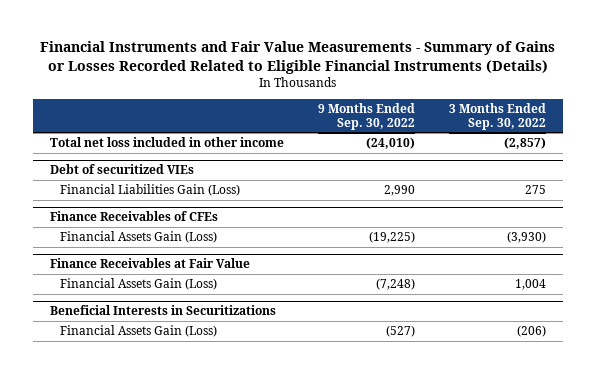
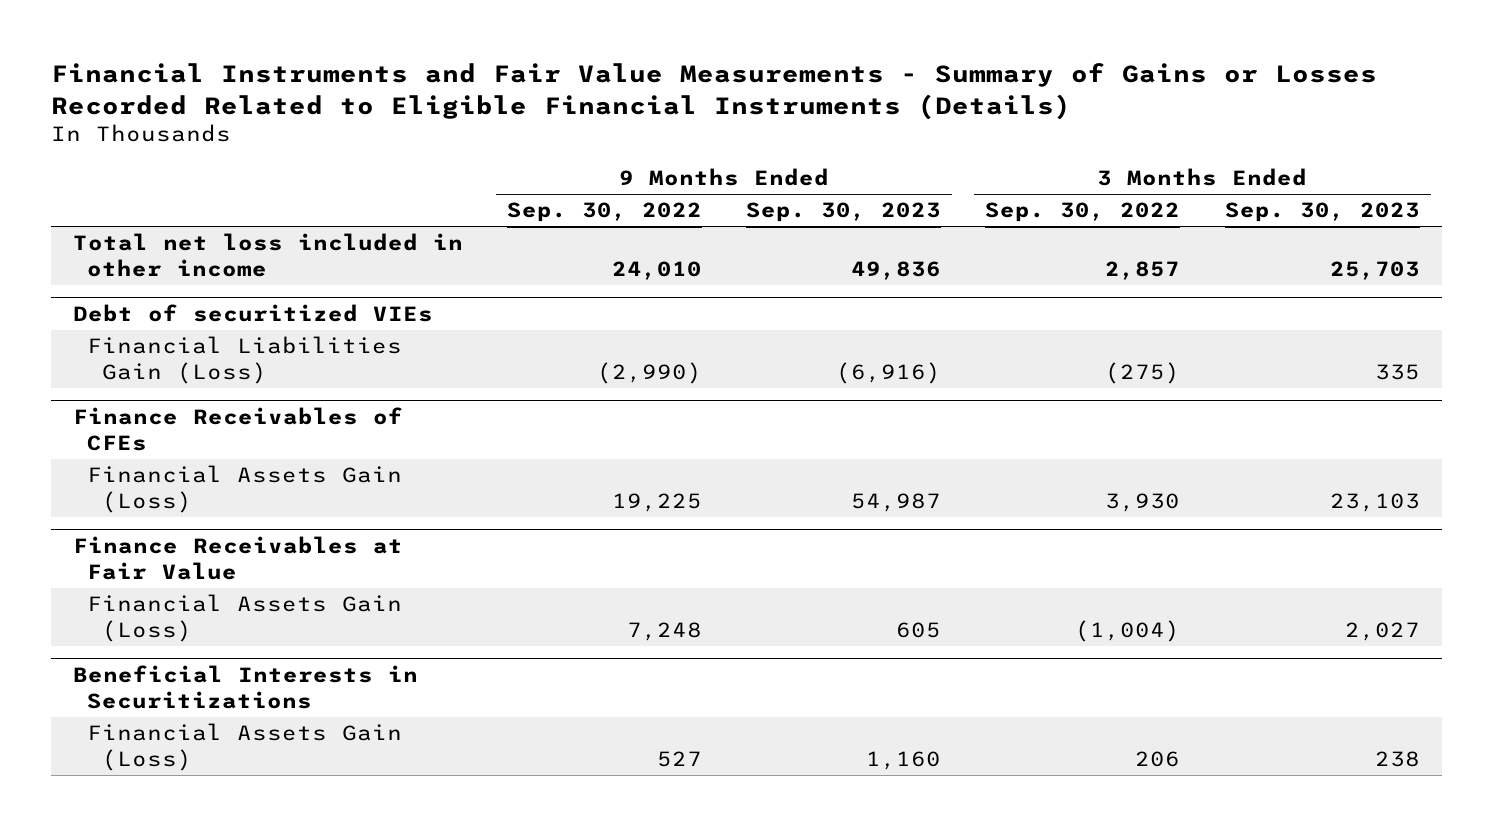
- | 9 Months Ended Sep. 30, 2022 | 3 Months Ended Sep. 30, 2022
+ | 9 Months Ended Sep. 30, 2022 | 9 Months Ended Sep. 30, 2023 | 3 Months Ended Sep. 30, 2022 | 3 Months Ended Sep. 30, 2023
- Total net loss included in other income | (24,010) | (2,857)
+ Total net loss included in other income | 24,010 | 49,836 | 2,857 | 25,703
@ Debt of securitized VIEs
- Financial Liabilities Gain (Loss) | 2,990 | 275
+ Financial Liabilities Gain (Loss) | (2,990) | (6,916) | (275) | 335
@ Finance Receivables of CFEs
- Financial Assets Gain (Loss) | (19,225) | (3,930)
+ Financial Assets Gain (Loss) | 19,225 | 54,987 | 3,930 | 23,103
@ Finance Receivables at Fair Value
- Financial Assets Gain (Loss) | (7,248) | 1,004
+ Financial Assets Gain (Loss) | 7,248 | 605 | (1,004) | 2,027
@ Beneficial Interests in Securitizations
- Financial Assets Gain (Loss) | (527) | (206)
+ Financial Assets Gain (Loss) | 527 | 1,160 | 206 | 238

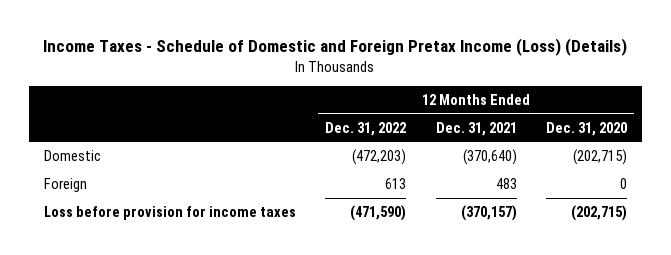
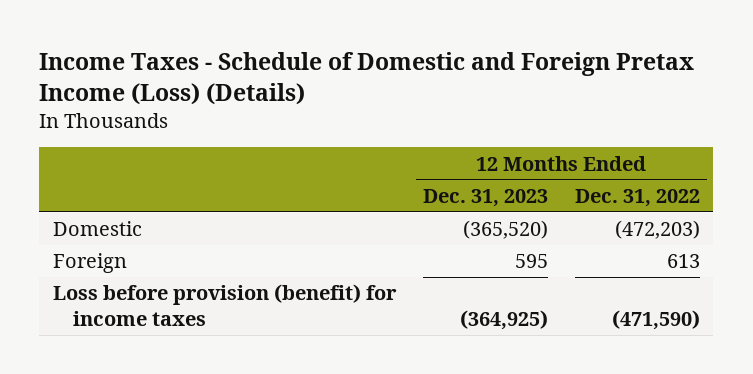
- | 12 Months Ended Dec. 31, 2022 | 12 Months Ended Dec. 31, 2021 | 12 Months Ended Dec. 31, 2020
+ | 12 Months Ended Dec. 31, 2023 | 12 Months Ended Dec. 31, 2022
- Loss before provision for income taxes | (471,590) | (370,157) | (202,715)
+ Loss before provision (benefit) for income taxes | (364,925) | (471,590)

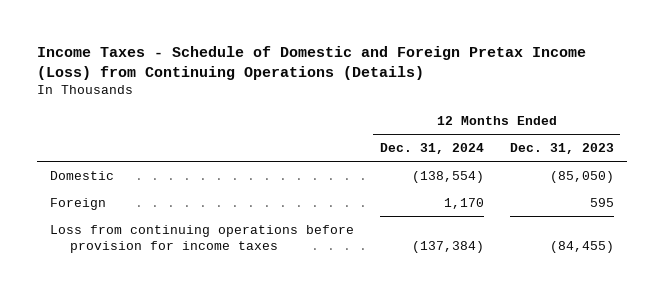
- Income Taxes - Schedule of Domestic and Foreign Pretax Income (Loss) (Details)
+ Income Taxes - Schedule of Domestic and Foreign Pretax Income (Loss) from Continuing Operations (Details)
- | 12 Months Ended Dec. 31, 2023 | 12 Months Ended Dec. 31, 2022
+ | 12 Months Ended Dec. 31, 2024 | 12 Months Ended Dec. 31, 2023
- Domestic | (365,520) | (472,203)
+ Domestic | (138,554) | (85,050)
- Loss before provision (benefit) for income taxes | (364,925) | (471,590)
+ Loss from continuing operations before provision for income taxes | (137,384) | (84,455)

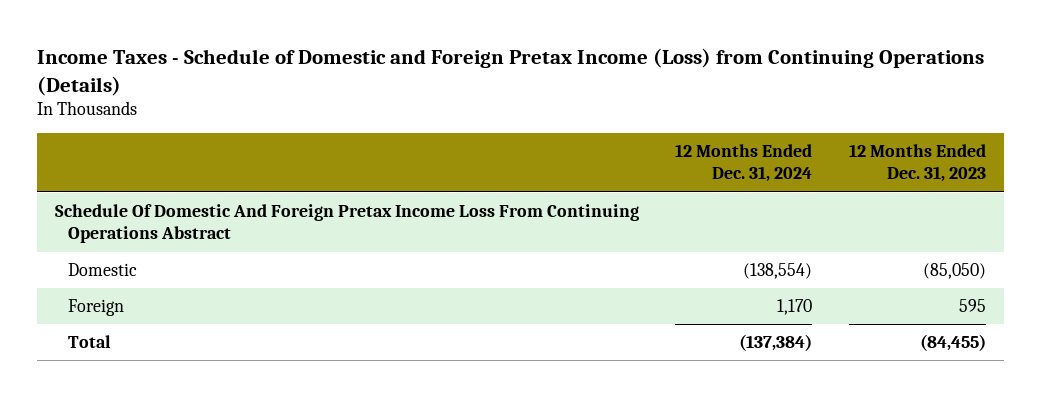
+ Schedule Of Domestic And Foreign Pretax Income Loss From Continuing Operations Abstract
- Loss from continuing operations before provision for income taxes | (137,384) | (84,455)
+ Total | (137,384) | (84,455)

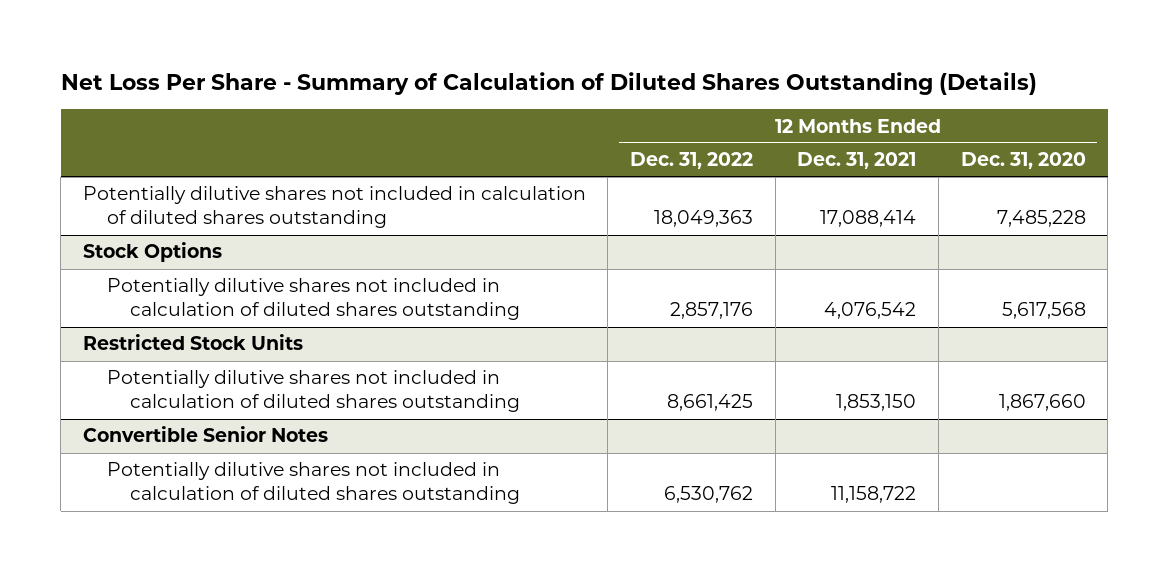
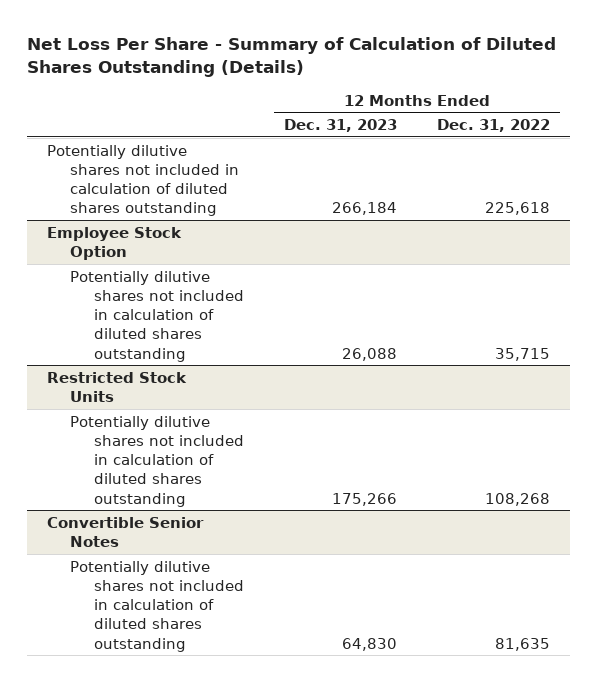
- | 12 Months Ended Dec. 31, 2022 | 12 Months Ended Dec. 31, 2021 | 12 Months Ended Dec. 31, 2020
+ | 12 Months Ended Dec. 31, 2023 | 12 Months Ended Dec. 31, 2022
- Potentially dilutive shares not included in calculation of diluted shares outstanding | 18,049,363 | 17,088,414 | 7,485,228
- Stock Options
- Potentially dilutive shares not included in calculation of diluted shares outstanding | 2,857,176 | 4,076,542 | 5,617,568
+ Potentially dilutive shares not included in calculation of diluted shares outstanding | 266,184 | 225,618
+ Employee Stock Option
+ Potentially dilutive shares not included in calculation of diluted shares outstanding | 26,088 | 35,715
@ Restricted Stock Units
- Potentially dilutive shares not included in calculation of diluted shares outstanding | 8,661,425 | 1,853,150 | 1,867,660
+ Potentially dilutive shares not included in calculation of diluted shares outstanding | 175,266 | 108,268
@ Convertible Senior Notes
- Potentially dilutive shares not included in calculation of diluted shares outstanding | 6,530,762 | 11,158,722 |
+ Potentially dilutive shares not included in calculation of diluted shares outstanding | 64,830 | 81,635

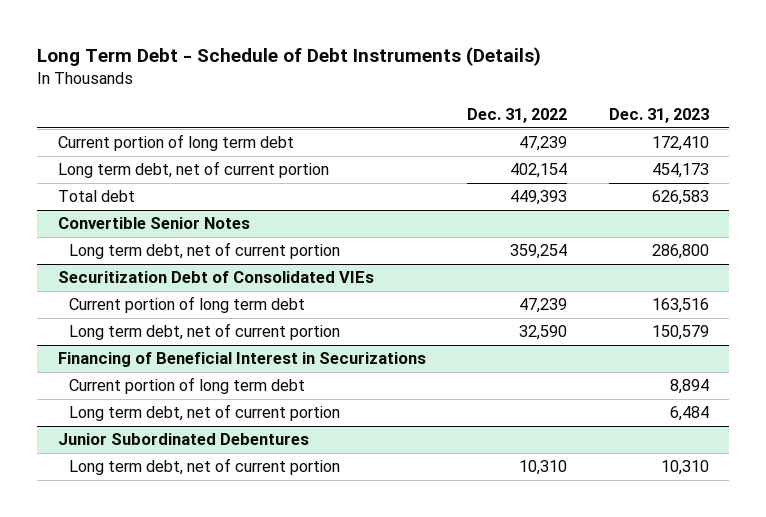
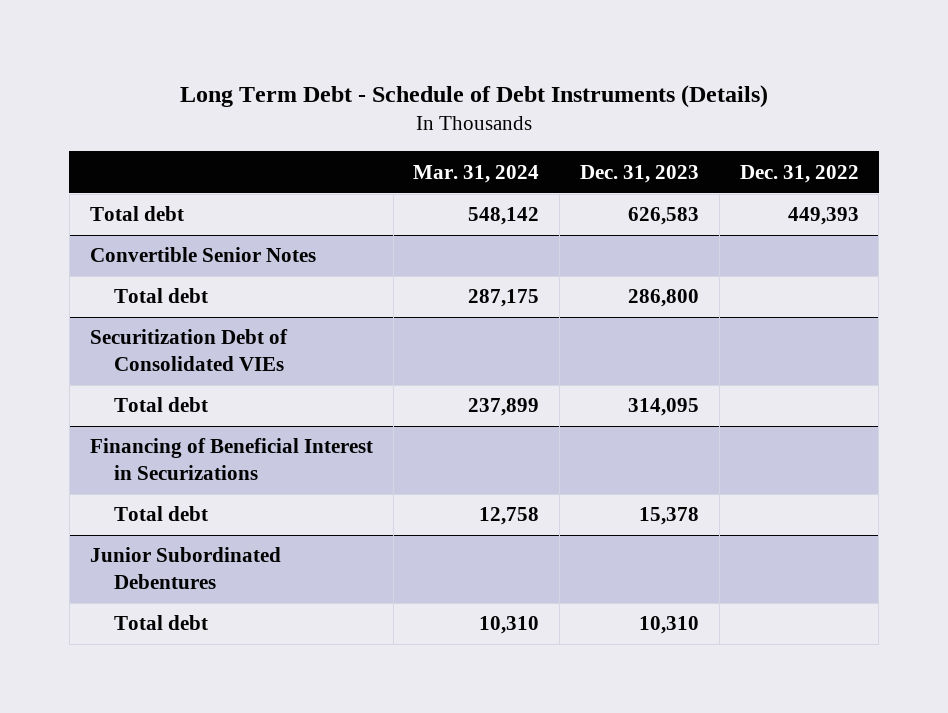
- | Dec. 31, 2022 | Dec. 31, 2023
+ | Mar. 31, 2024 | Dec. 31, 2023 | Dec. 31, 2022
- Current portion of long term debt | 47,239 | 172,410
- Long term debt, net of current portion | 402,154 | 454,173
@ Convertible Senior Notes
- Long term debt, net of current portion | 359,254 | 286,800
+ Total debt | 287,175 | 286,800 |
@ Securitization Debt of Consolidated VIEs
- Current portion of long term debt | 47,239 | 163,516
- Long term debt, net of current portion | 32,590 | 150,579
+ Total debt | 237,899 | 314,095 |
@ Financing of Beneficial Interest in Securizations
- Current portion of long term debt | | 8,894
- Long term debt, net of current portion | | 6,484
+ Total debt | 12,758 | 15,378 |
@ Junior Subordinated Debentures
- Long term debt, net of current portion | 10,310 | 10,310
+ Total debt | 10,310 | 10,310 |

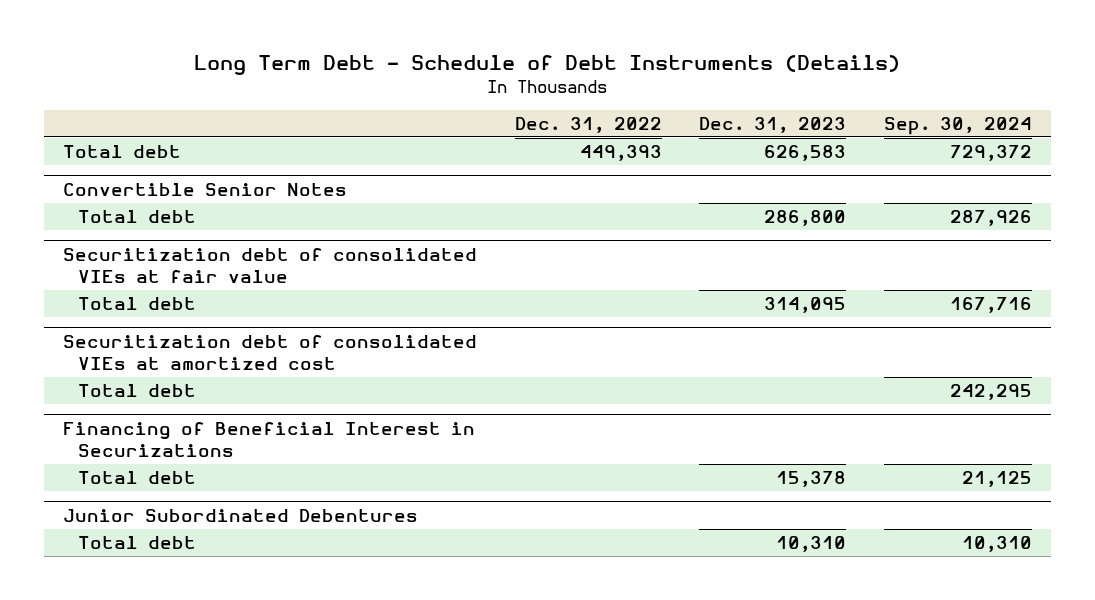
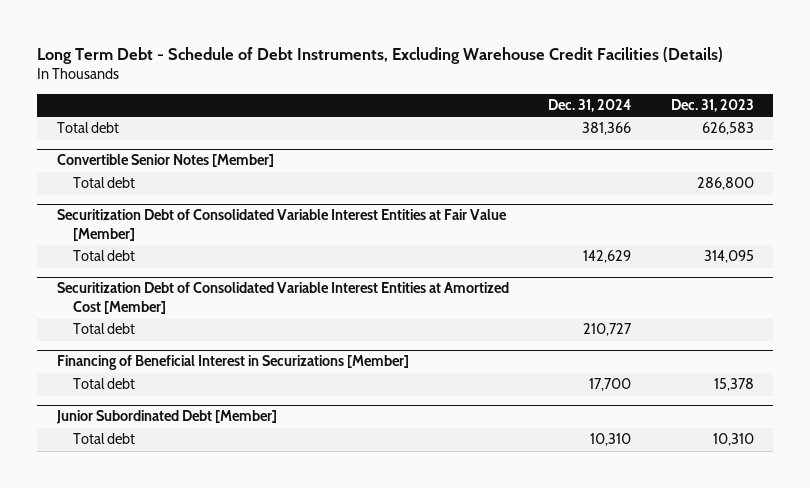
- Long Term Debt - Schedule of Debt Instruments (Details)
+ Long Term Debt - Schedule of Debt Instruments, Excluding Warehouse Credit Facilities (Details)
- | Dec. 31, 2022 | Dec. 31, 2023 | Sep. 30, 2024
+ | Dec. 31, 2024 | Dec. 31, 2023
- Convertible Senior Notes
+ Convertible Senior Notes [Member]
- Securitization debt of consolidated VIEs at fair value
+ Securitization Debt of Consolidated Variable Interest Entities at Fair Value [Member]
- Securitization debt of consolidated VIEs at amortized cost
+ Securitization Debt of Consolidated Variable Interest Entities at Amortized Cost [Member]
- Financing of Beneficial Interest in Securizations
+ Financing of Beneficial Interest in Securizations [Member]
- Junior Subordinated Debentures
+ Junior Subordinated Debt [Member]

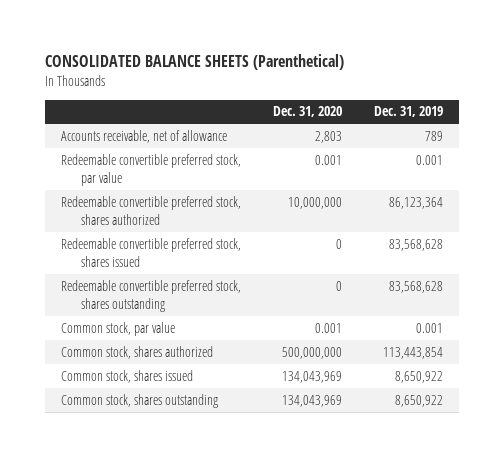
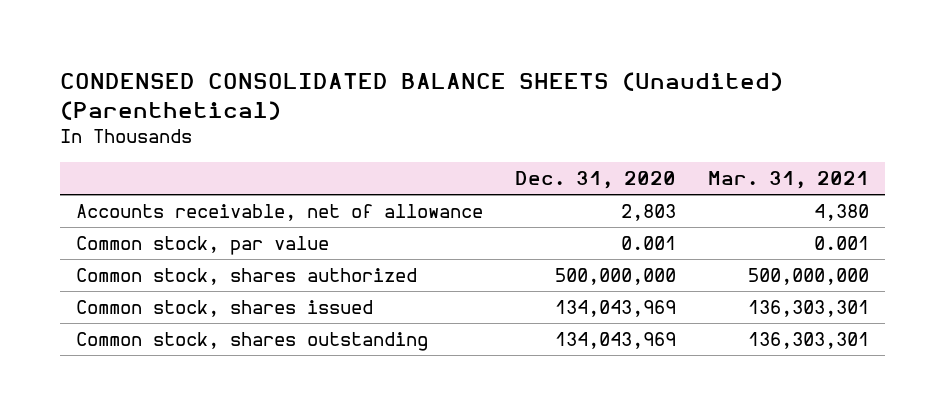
- CONSOLIDATED BALANCE SHEETS (Parenthetical)
+ CONDENSED CONSOLIDATED BALANCE SHEETS (Unaudited) (Parenthetical)
- | Dec. 31, 2020 | Dec. 31, 2019
+ | Dec. 31, 2020 | Mar. 31, 2021
- Redeemable convertible preferred stock, par value | 0.001 | 0.001
- Redeemable convertible preferred stock, shares authorized | 10,000,000 | 86,123,364
- Redeemable convertible preferred stock, shares issued | 0 | 83,568,628
- Redeemable convertible preferred stock, shares outstanding | 0 | 83,568,628

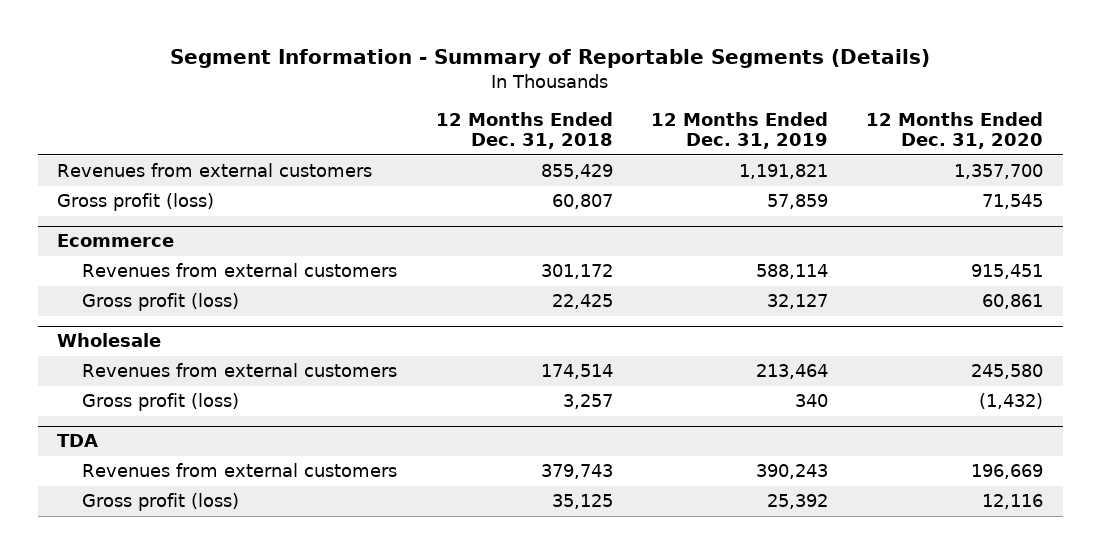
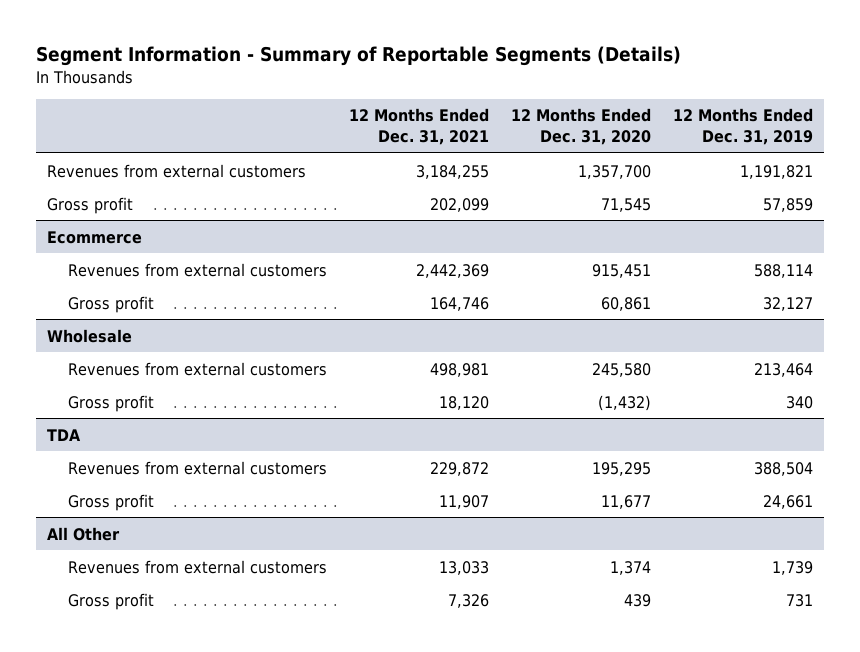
- | 12 Months Ended Dec. 31, 2018 | 12 Months Ended Dec. 31, 2019 | 12 Months Ended Dec. 31, 2020
+ | 12 Months Ended Dec. 31, 2021 | 12 Months Ended Dec. 31, 2020 | 12 Months Ended Dec. 31, 2019
- Gross profit (loss) | 60,807 | 57,859 | 71,545
+ Gross profit | 202,099 | 71,545 | 57,859
@ Ecommerce
- Gross profit (loss) | 22,425 | 32,127 | 60,861
+ Gross profit | 164,746 | 60,861 | 32,127
@ Wholesale
- Gross profit (loss) | 3,257 | 340 | (1,432)
+ Gross profit | 18,120 | (1,432) | 340
@ TDA
- Revenues from external customers | 379,743 | 390,243 | 196,669
- Gross profit (loss) | 35,125 | 25,392 | 12,116
+ Revenues from external customers | 229,872 | 195,295 | 388,504
+ Gross profit | 11,907 | 11,677 | 24,661
+ All Other
+ Revenues from external customers | 13,033 | 1,374 | 1,739
+ Gross profit | 7,326 | 439 | 731

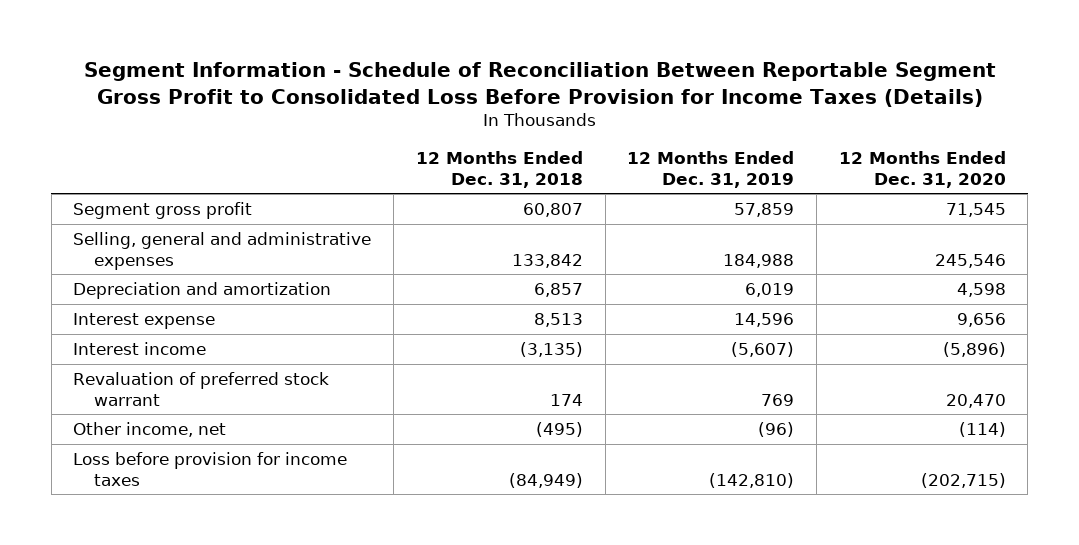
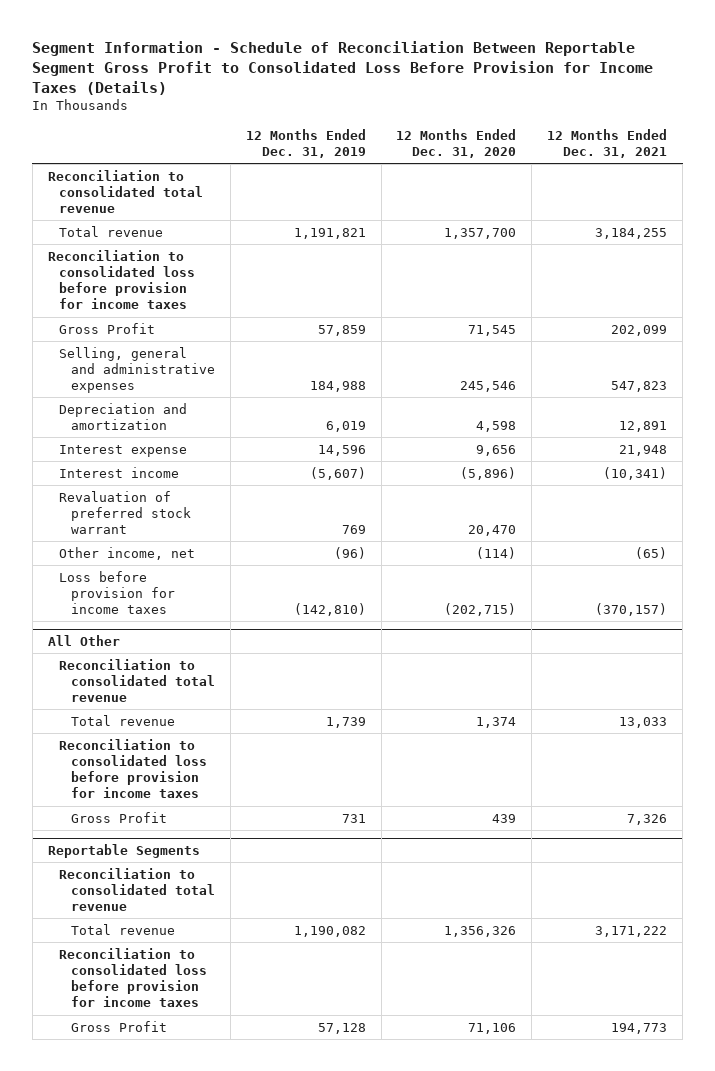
- | 12 Months Ended Dec. 31, 2018 | 12 Months Ended Dec. 31, 2019 | 12 Months Ended Dec. 31, 2020
+ | 12 Months Ended Dec. 31, 2019 | 12 Months Ended Dec. 31, 2020 | 12 Months Ended Dec. 31, 2021
- Segment gross profit | 60,807 | 57,859 | 71,545
+ Reconciliation to consolidated total revenue
+ Total revenue | 1,191,821 | 1,357,700 | 3,184,255
+ Reconciliation to consolidated loss before provision for income taxes
+ Gross Profit | 57,859 | 71,545 | 202,099
+ All Other
+ Reconciliation to consolidated total revenue
+ Total revenue | 1,739 | 1,374 | 13,033
+ Reconciliation to consolidated loss before provision for income taxes
+ Gross Profit | 731 | 439 | 7,326
+ Reportable Segments
+ Reconciliation to consolidated total revenue
+ Total revenue | 1,190,082 | 1,356,326 | 3,171,222
+ Reconciliation to consolidated loss before provision for income taxes
+ Gross Profit | 57,128 | 71,106 | 194,773

